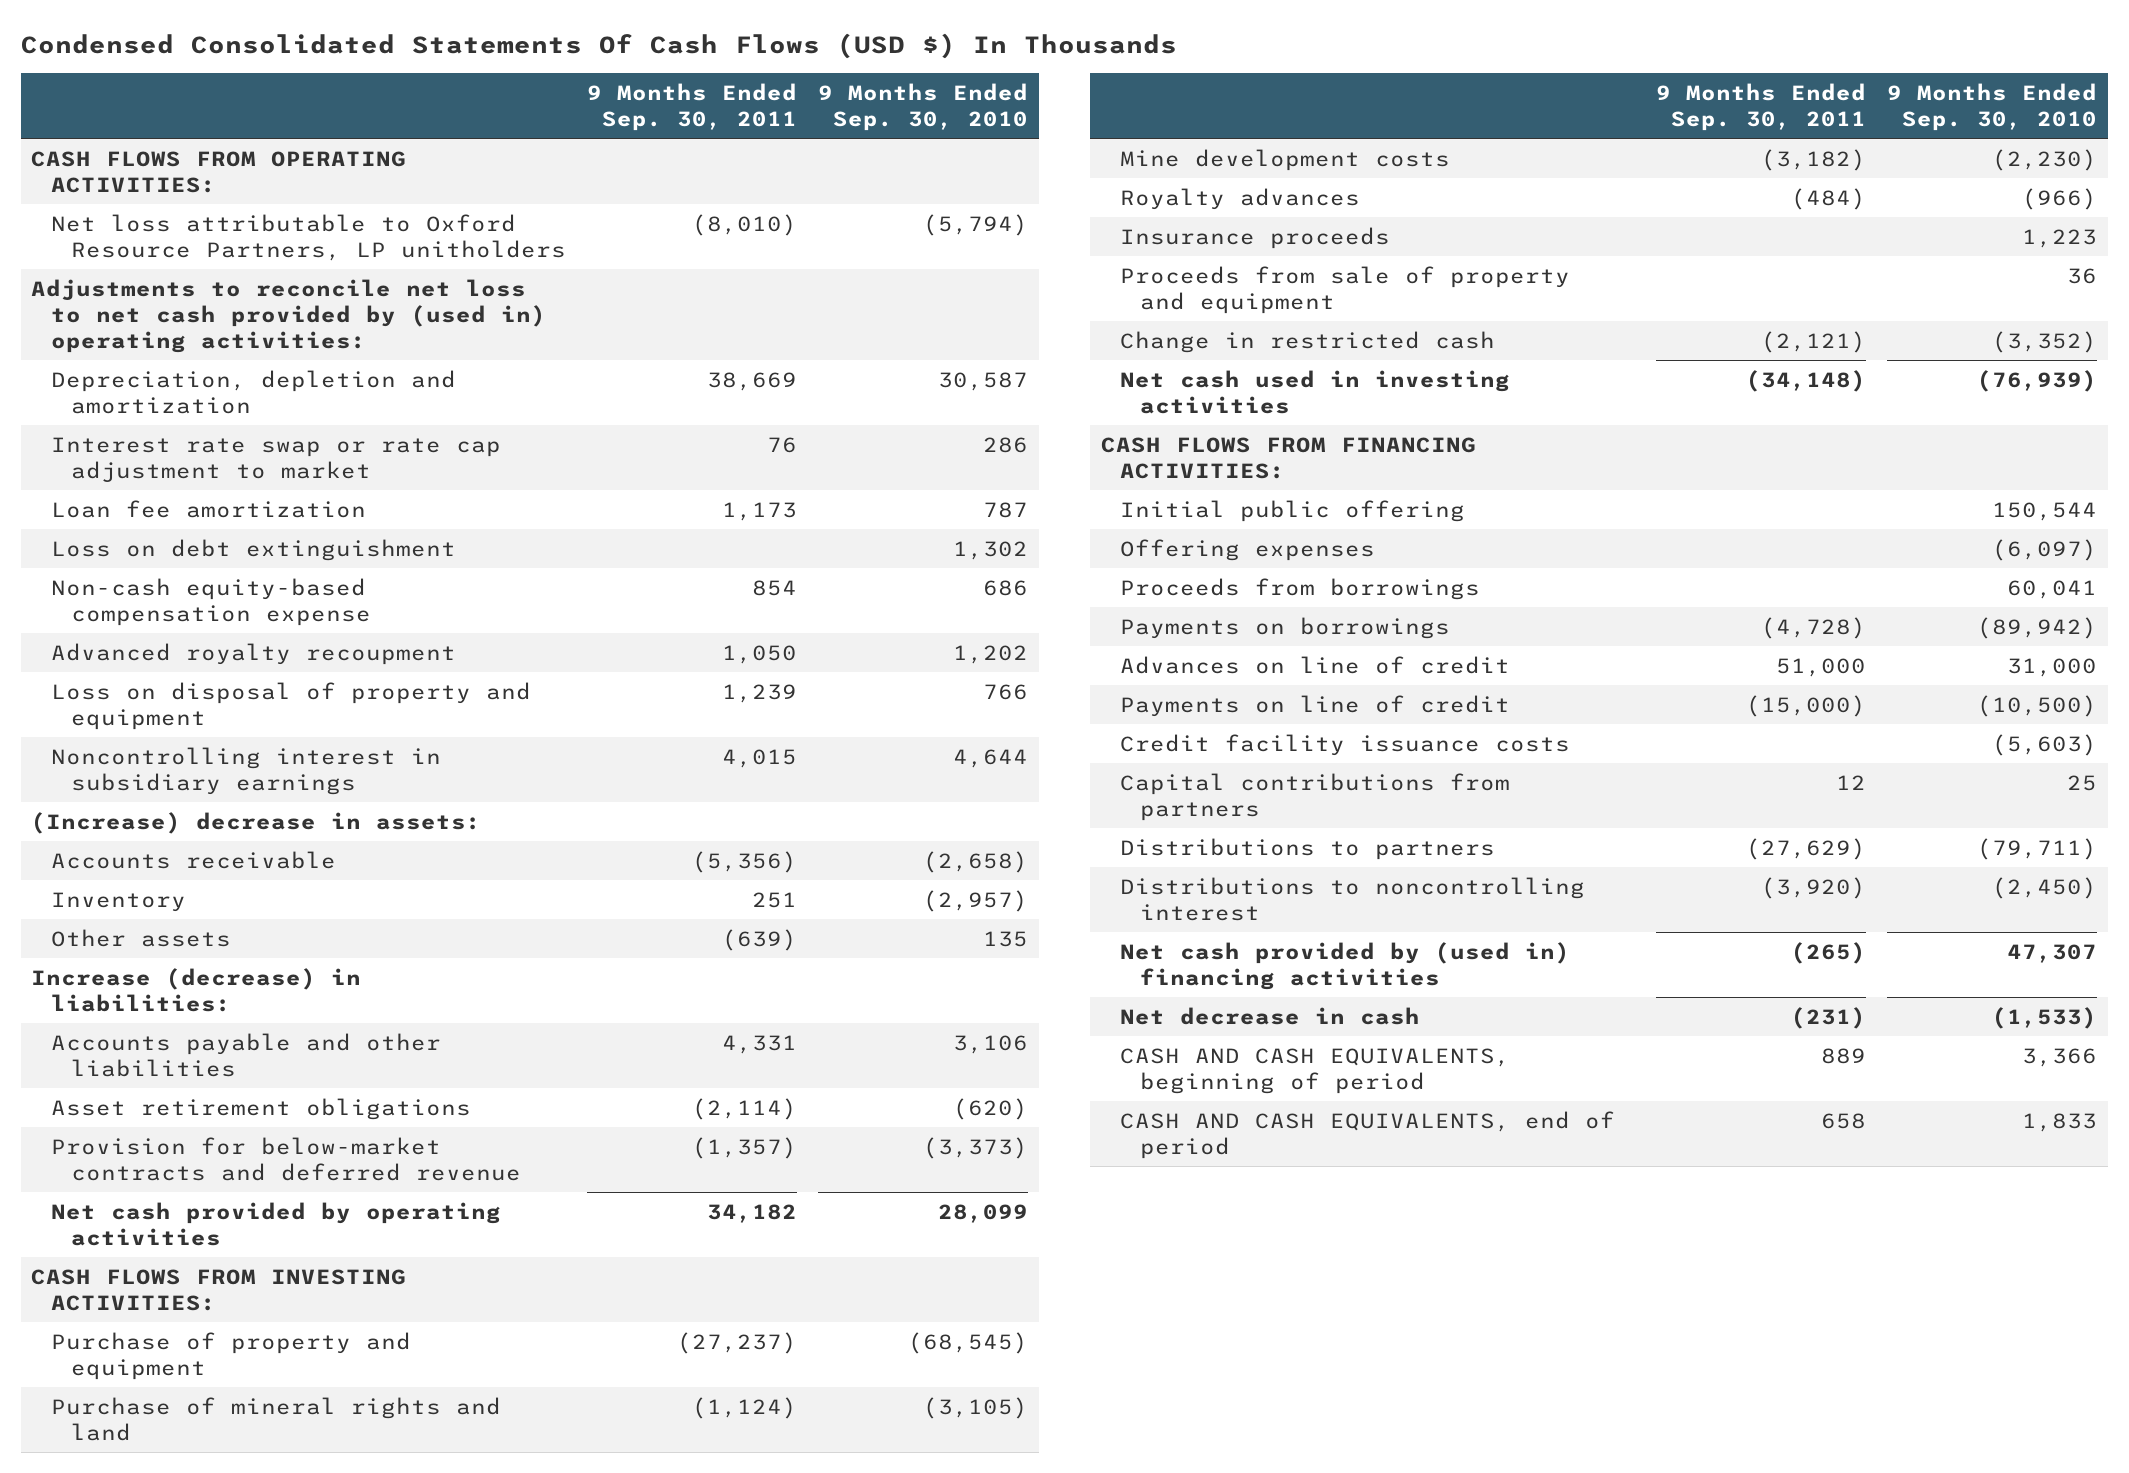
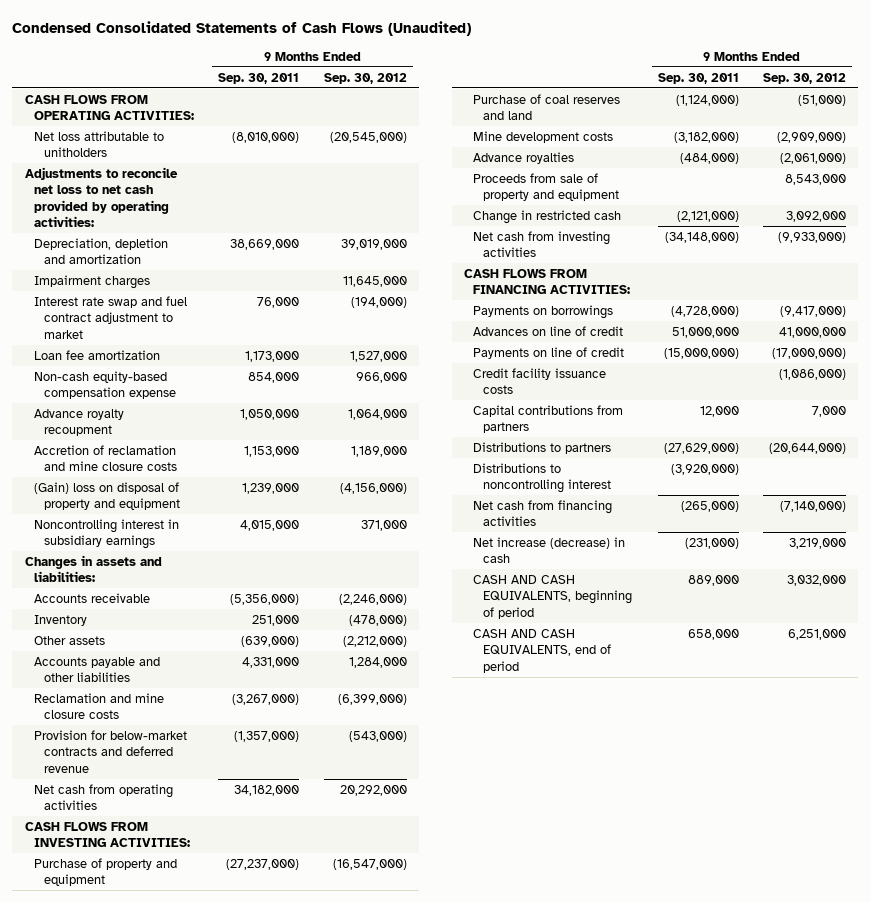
- Condensed Consolidated Statements Of Cash Flows (USD $) In Thousands
+ Condensed Consolidated Statements of Cash Flows (Unaudited)
- | 9 Months Ended Sep. 30, 2011 | 9 Months Ended Sep. 30, 2010
+ | 9 Months Ended Sep. 30, 2011 | 9 Months Ended Sep. 30, 2012
- Net loss attributable to Oxford Resource Partners, LP unitholders | (8,010) | (5,794)
- Adjustments to reconcile net loss to net cash provided by (used in) operating activities:
- Depreciation, depletion and amortization | 38,669 | 30,587
- Interest rate swap or rate cap adjustment to market | 76 | 286
- Loan fee amortization | 1,173 | 787
- Loss on debt extinguishment | | 1,302
- Non-cash equity-based compensation expense | 854 | 686
- Advanced royalty recoupment | 1,050 | 1,202
- Loss on disposal of property and equipment | 1,239 | 766
- Noncontrolling interest in subsidiary earnings | 4,015 | 4,644
- (Increase) decrease in assets:
- Accounts receivable | (5,356) | (2,658)
- Inventory | 251 | (2,957)
- Other assets | (639) | 135
- Increase (decrease) in liabilities:
- Accounts payable and other liabilities | 4,331 | 3,106
- Asset retirement obligations | (2,114) | (620)
- Provision for below-market contracts and deferred revenue | (1,357) | (3,373)
- Net cash provided by operating activities | 34,182 | 28,099
+ Net loss attributable to unitholders | (8,010,000) | (20,545,000)
+ Adjustments to reconcile net loss to net cash provided by operating activities:
+ Depreciation, depletion and amortization | 38,669,000 | 39,019,000
+ Impairment charges | | 11,645,000
+ Interest rate swap and fuel contract adjustment to market | 76,000 | (194,000)
+ Loan fee amortization | 1,173,000 | 1,527,000
+ Non-cash equity-based compensation expense | 854,000 | 966,000
+ Advance royalty recoupment | 1,050,000 | 1,064,000
+ Accretion of reclamation and mine closure costs | 1,153,000 | 1,189,000
+ (Gain) loss on disposal of property and equipment | 1,239,000 | (4,156,000)
+ Noncontrolling interest in subsidiary earnings | 4,015,000 | 371,000
+ Changes in assets and liabilities:
+ Accounts receivable | (5,356,000) | (2,246,000)
+ Inventory | 251,000 | (478,000)
+ Other assets | (639,000) | (2,212,000)
+ Accounts payable and other liabilities | 4,331,000 | 1,284,000
+ Reclamation and mine closure costs | (3,267,000) | (6,399,000)
+ Provision for below-market contracts and deferred revenue | (1,357,000) | (543,000)
+ Net cash from operating activities | 34,182,000 | 20,292,000
- Purchase of property and equipment | (27,237) | (68,545)
- Purchase of mineral rights and land | (1,124) | (3,105)
- Mine development costs | (3,182) | (2,230)
- Royalty advances | (484) | (966)
- Insurance proceeds | | 1,223
+ Purchase of property and equipment | (27,237,000) | (16,547,000)
+ Purchase of coal reserves and land | (1,124,000) | (51,000)
+ Mine development costs | (3,182,000) | (2,909,000)
+ Advance royalties | (484,000) | (2,061,000)
- Change in restricted cash | (2,121) | (3,352)
- Net cash used in investing activities | (34,148) | (76,939)
+ Change in restricted cash | (2,121,000) | 3,092,000
+ Net cash from investing activities | (34,148,000) | (9,933,000)
- Initial public offering | | 150,544
- Offering expenses | | (6,097)
- Proceeds from borrowings | | 60,041
- Payments on borrowings | (4,728) | (89,942)
- Advances on line of credit | 51,000 | 31,000
- Payments on line of credit | (15,000) | (10,500)
+ Payments on borrowings | (4,728,000) | (9,417,000)
+ Advances on line of credit | 51,000,000 | 41,000,000
+ Payments on line of credit | (15,000,000) | (17,000,000)
- Capital contributions from partners | 12 | 25
- Distributions to partners | (27,629) | (79,711)
- Distributions to noncontrolling interest | (3,920) | (2,450)
- Net cash provided by (used in) financing activities | (265) | 47,307
- Net decrease in cash | (231) | (1,533)
- CASH AND CASH EQUIVALENTS, beginning of period | 889 | 3,366
- CASH AND CASH EQUIVALENTS, end of period | 658 | 1,833
+ Capital contributions from partners | 12,000 | 7,000
+ Distributions to partners | (27,629,000) | (20,644,000)
+ Distributions to noncontrolling interest | (3,920,000) |
+ Net cash from financing activities | (265,000) | (7,140,000)
+ Net increase (decrease) in cash | (231,000) | 3,219,000
+ CASH AND CASH EQUIVALENTS, beginning of period | 889,000 | 3,032,000
+ CASH AND CASH EQUIVALENTS, end of period | 658,000 | 6,251,000

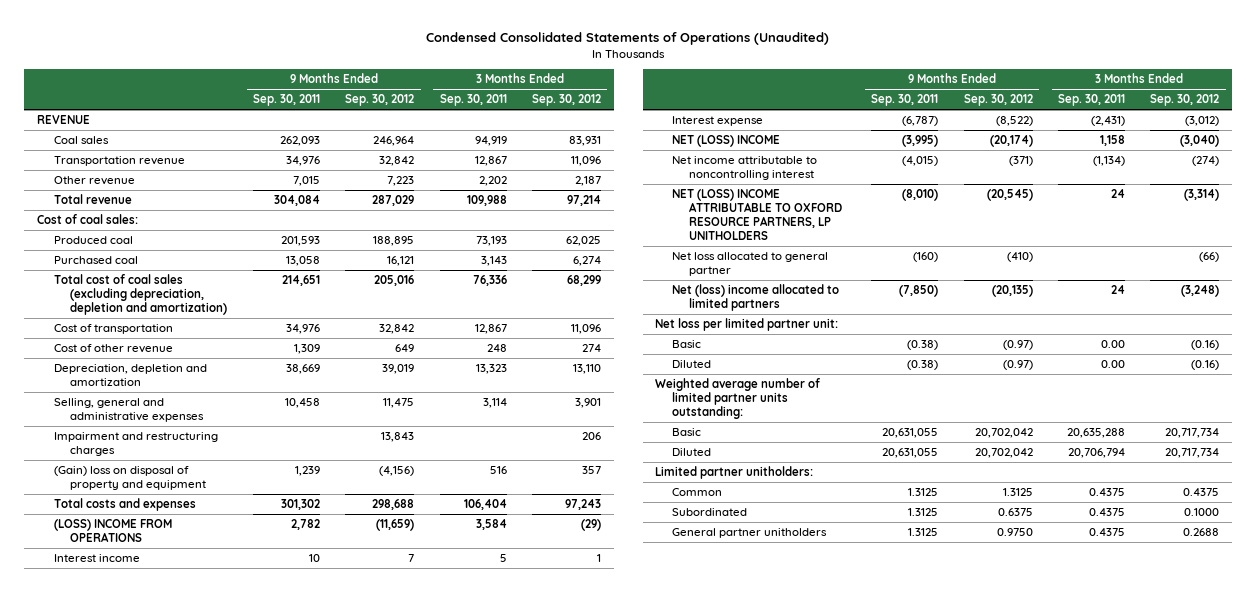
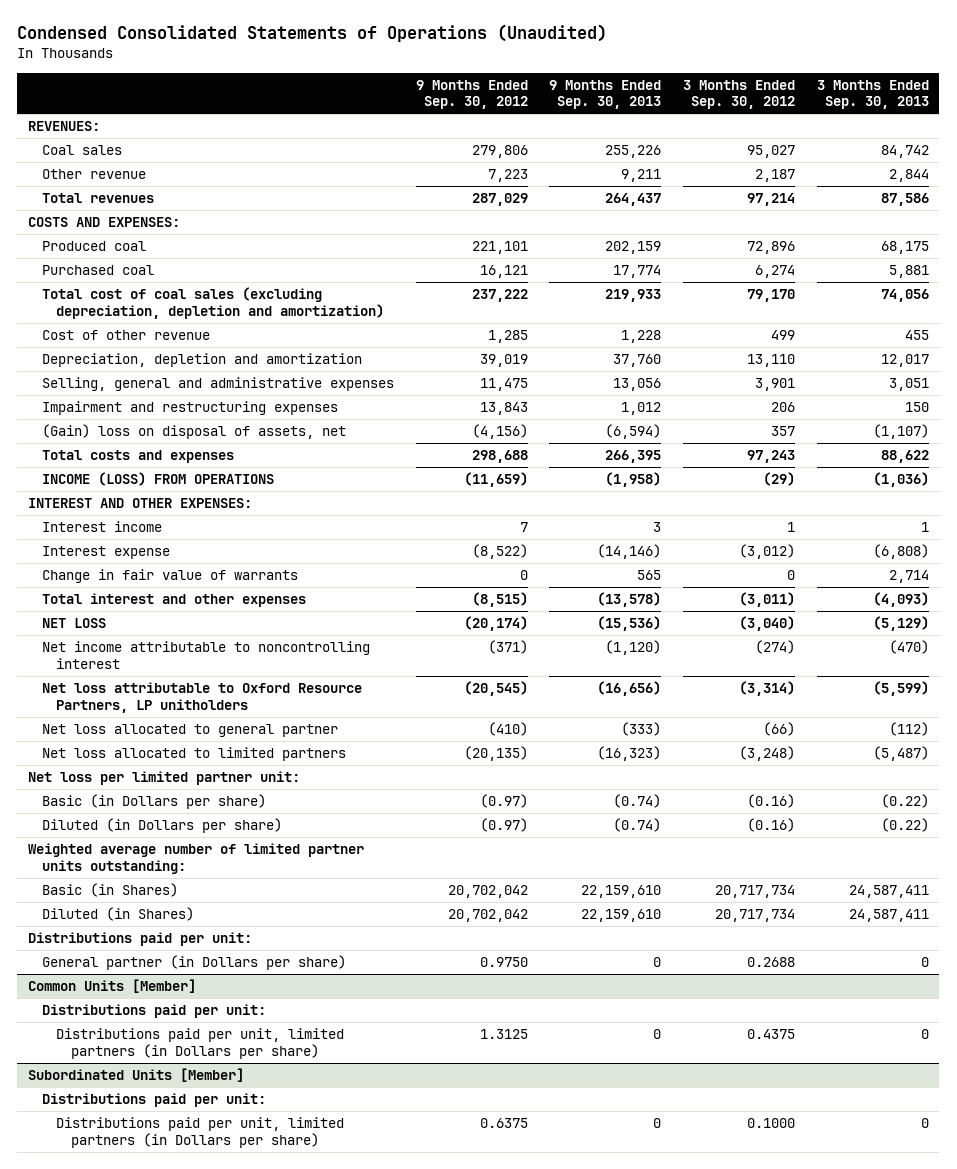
- | 9 Months Ended Sep. 30, 2011 | 9 Months Ended Sep. 30, 2012 | 3 Months Ended Sep. 30, 2011 | 3 Months Ended Sep. 30, 2012
+ | 9 Months Ended Sep. 30, 2012 | 9 Months Ended Sep. 30, 2013 | 3 Months Ended Sep. 30, 2012 | 3 Months Ended Sep. 30, 2013
- REVENUE
- Coal sales | 262,093 | 246,964 | 94,919 | 83,931
- Transportation revenue | 34,976 | 32,842 | 12,867 | 11,096
+ REVENUES:
+ Coal sales | 279,806 | 255,226 | 95,027 | 84,742
- Total revenue | 304,084 | 287,029 | 109,988 | 97,214
- Cost of coal sales:
- Produced coal | 201,593 | 188,895 | 73,193 | 62,025
+ Total revenues | 287,029 | 264,437 | 97,214 | 87,586
+ COSTS AND EXPENSES:
+ Produced coal | 221,101 | 202,159 | 72,896 | 68,175
- Total cost of coal sales (excluding depreciation, depletion and amortization) | 214,651 | 205,016 | 76,336 | 68,299
- Cost of transportation | 34,976 | 32,842 | 12,867 | 11,096
- Cost of other revenue | 1,309 | 649 | 248 | 274
+ Total cost of coal sales (excluding depreciation, depletion and amortization) | 237,222 | 219,933 | 79,170 | 74,056
+ Cost of other revenue | 1,285 | 1,228 | 499 | 455
- Impairment and restructuring charges | | 13,843 | | 206
- (Gain) loss on disposal of property and equipment | 1,239 | (4,156) | 516 | 357
+ Impairment and restructuring expenses | 13,843 | 1,012 | 206 | 150
+ (Gain) loss on disposal of assets, net | (4,156) | (6,594) | 357 | (1,107)
- (LOSS) INCOME FROM OPERATIONS | 2,782 | (11,659) | 3,584 | (29)
+ INCOME (LOSS) FROM OPERATIONS | (11,659) | (1,958) | (29) | (1,036)
+ INTEREST AND OTHER EXPENSES:
- NET (LOSS) INCOME | (3,995) | (20,174) | 1,158 | (3,040)
+ Change in fair value of warrants | 0 | 565 | 0 | 2,714
+ Total interest and other expenses | (8,515) | (13,578) | (3,011) | (4,093)
+ NET LOSS | (20,174) | (15,536) | (3,040) | (5,129)
- NET (LOSS) INCOME ATTRIBUTABLE TO OXFORD RESOURCE PARTNERS, LP UNITHOLDERS | (8,010) | (20,545) | 24 | (3,314)
+ Net loss attributable to Oxford Resource Partners, LP unitholders | (20,545) | (16,656) | (3,314) | (5,599)
- Net (loss) income allocated to limited partners | (7,850) | (20,135) | 24 | (3,248)
+ Net loss allocated to limited partners | (20,135) | (16,323) | (3,248) | (5,487)
- Basic | (0.38) | (0.97) | 0.00 | (0.16)
- Diluted | (0.38) | (0.97) | 0.00 | (0.16)
+ Basic (in Dollars per share) | (0.97) | (0.74) | (0.16) | (0.22)
+ Diluted (in Dollars per share) | (0.97) | (0.74) | (0.16) | (0.22)
- Basic | 20,631,055 | 20,702,042 | 20,635,288 | 20,717,734
- Diluted | 20,631,055 | 20,702,042 | 20,706,794 | 20,717,734
- Limited partner unitholders:
- Common | 1.3125 | 1.3125 | 0.4375 | 0.4375
- Subordinated | 1.3125 | 0.6375 | 0.4375 | 0.1000
- General partner unitholders | 1.3125 | 0.9750 | 0.4375 | 0.2688
+ Basic (in Shares) | 20,702,042 | 22,159,610 | 20,717,734 | 24,587,411
+ Diluted (in Shares) | 20,702,042 | 22,159,610 | 20,717,734 | 24,587,411
+ Distributions paid per unit:
+ General partner (in Dollars per share) | 0.9750 | 0 | 0.2688 | 0
+ Common Units [Member]
+ Distributions paid per unit:
+ Distributions paid per unit, limited partners (in Dollars per share) | 1.3125 | 0 | 0.4375 | 0
+ Subordinated Units [Member]
+ Distributions paid per unit:
+ Distributions paid per unit, limited partners (in Dollars per share) | 0.6375 | 0 | 0.1000 | 0

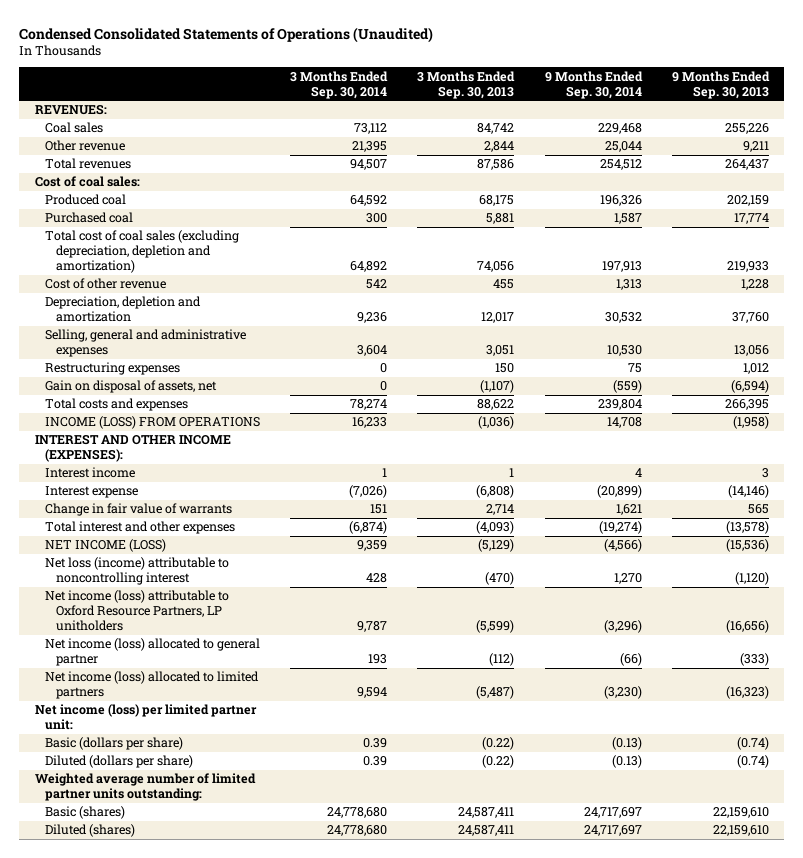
- | 9 Months Ended Sep. 30, 2012 | 9 Months Ended Sep. 30, 2013 | 3 Months Ended Sep. 30, 2012 | 3 Months Ended Sep. 30, 2013
+ | 3 Months Ended Sep. 30, 2014 | 3 Months Ended Sep. 30, 2013 | 9 Months Ended Sep. 30, 2014 | 9 Months Ended Sep. 30, 2013
- COSTS AND EXPENSES:
+ Cost of coal sales:
- Impairment and restructuring expenses | 13,843 | 1,012 | 206 | 150
- (Gain) loss on disposal of assets, net | (4,156) | (6,594) | 357 | (1,107)
+ Restructuring expenses | 0 | 150 | 75 | 1,012
+ Gain on disposal of assets, net | 0 | (1,107) | (559) | (6,594)
- INTEREST AND OTHER EXPENSES:
+ INTEREST AND OTHER INCOME (EXPENSES):
- NET LOSS | (20,174) | (15,536) | (3,040) | (5,129)
- Net income attributable to noncontrolling interest | (371) | (1,120) | (274) | (470)
- Net loss attributable to Oxford Resource Partners, LP unitholders | (20,545) | (16,656) | (3,314) | (5,599)
- Net loss allocated to general partner | (410) | (333) | (66) | (112)
- Net loss allocated to limited partners | (20,135) | (16,323) | (3,248) | (5,487)
- Net loss per limited partner unit:
- Basic (in Dollars per share) | (0.97) | (0.74) | (0.16) | (0.22)
- Diluted (in Dollars per share) | (0.97) | (0.74) | (0.16) | (0.22)
+ NET INCOME (LOSS) | 9,359 | (5,129) | (4,566) | (15,536)
+ Net loss (income) attributable to noncontrolling interest | 428 | (470) | 1,270 | (1,120)
+ Net income (loss) attributable to Oxford Resource Partners, LP unitholders | 9,787 | (5,599) | (3,296) | (16,656)
+ Net income (loss) allocated to general partner | 193 | (112) | (66) | (333)
+ Net income (loss) allocated to limited partners | 9,594 | (5,487) | (3,230) | (16,323)
+ Net income (loss) per limited partner unit:
+ Basic (dollars per share) | 0.39 | (0.22) | (0.13) | (0.74)
+ Diluted (dollars per share) | 0.39 | (0.22) | (0.13) | (0.74)
- Basic (in Shares) | 20,702,042 | 22,159,610 | 20,717,734 | 24,587,411
- Diluted (in Shares) | 20,702,042 | 22,159,610 | 20,717,734 | 24,587,411
- Distributions paid per unit:
- General partner (in Dollars per share) | 0.9750 | 0 | 0.2688 | 0
- Common Units [Member]
- Distributions paid per unit:
- Distributions paid per unit, limited partners (in Dollars per share) | 1.3125 | 0 | 0.4375 | 0
- Subordinated Units [Member]
- Distributions paid per unit:
- Distributions paid per unit, limited partners (in Dollars per share) | 0.6375 | 0 | 0.1000 | 0
+ Basic (shares) | 24,778,680 | 24,587,411 | 24,717,697 | 22,159,610
+ Diluted (shares) | 24,778,680 | 24,587,411 | 24,717,697 | 22,159,610

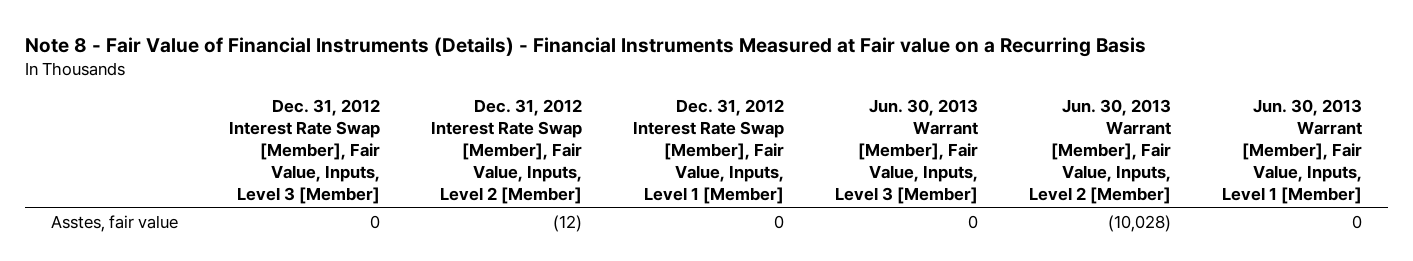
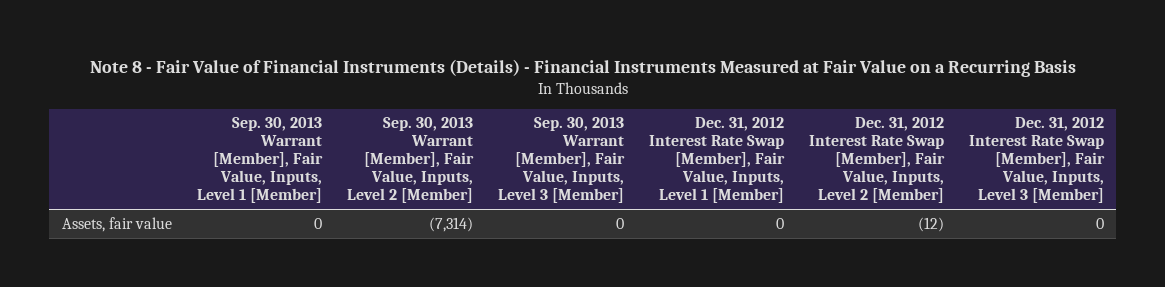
- Note 8 - Fair Value of Financial Instruments (Details) - Financial Instruments Measured at Fair value on a Recurring Basis
+ Note 8 - Fair Value of Financial Instruments (Details) - Financial Instruments Measured at Fair Value on a Recurring Basis
- | Dec. 31, 2012 Interest Rate Swap [Member], Fair Value, Inputs, Level 3 [Member] | Dec. 31, 2012 Interest Rate Swap [Member], Fair Value, Inputs, Level 2 [Member] | Dec. 31, 2012 Interest Rate Swap [Member], Fair Value, Inputs, Level 1 [Member] | Jun. 30, 2013 Warrant [Member], Fair Value, Inputs, Level 3 [Member] | Jun. 30, 2013 Warrant [Member], Fair Value, Inputs, Level 2 [Member] | Jun. 30, 2013 Warrant [Member], Fair Value, Inputs, Level 1 [Member]
+ | Sep. 30, 2013 Warrant [Member], Fair Value, Inputs, Level 1 [Member] | Sep. 30, 2013 Warrant [Member], Fair Value, Inputs, Level 2 [Member] | Sep. 30, 2013 Warrant [Member], Fair Value, Inputs, Level 3 [Member] | Dec. 31, 2012 Interest Rate Swap [Member], Fair Value, Inputs, Level 1 [Member] | Dec. 31, 2012 Interest Rate Swap [Member], Fair Value, Inputs, Level 2 [Member] | Dec. 31, 2012 Interest Rate Swap [Member], Fair Value, Inputs, Level 3 [Member]
- Asstes, fair value | 0 | (12) | 0 | 0 | (10,028) | 0
+ Assets, fair value | 0 | (7,314) | 0 | 0 | (12) | 0

